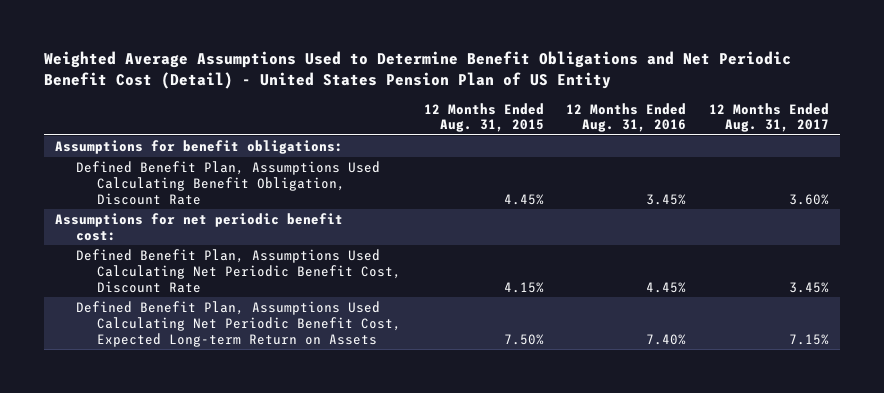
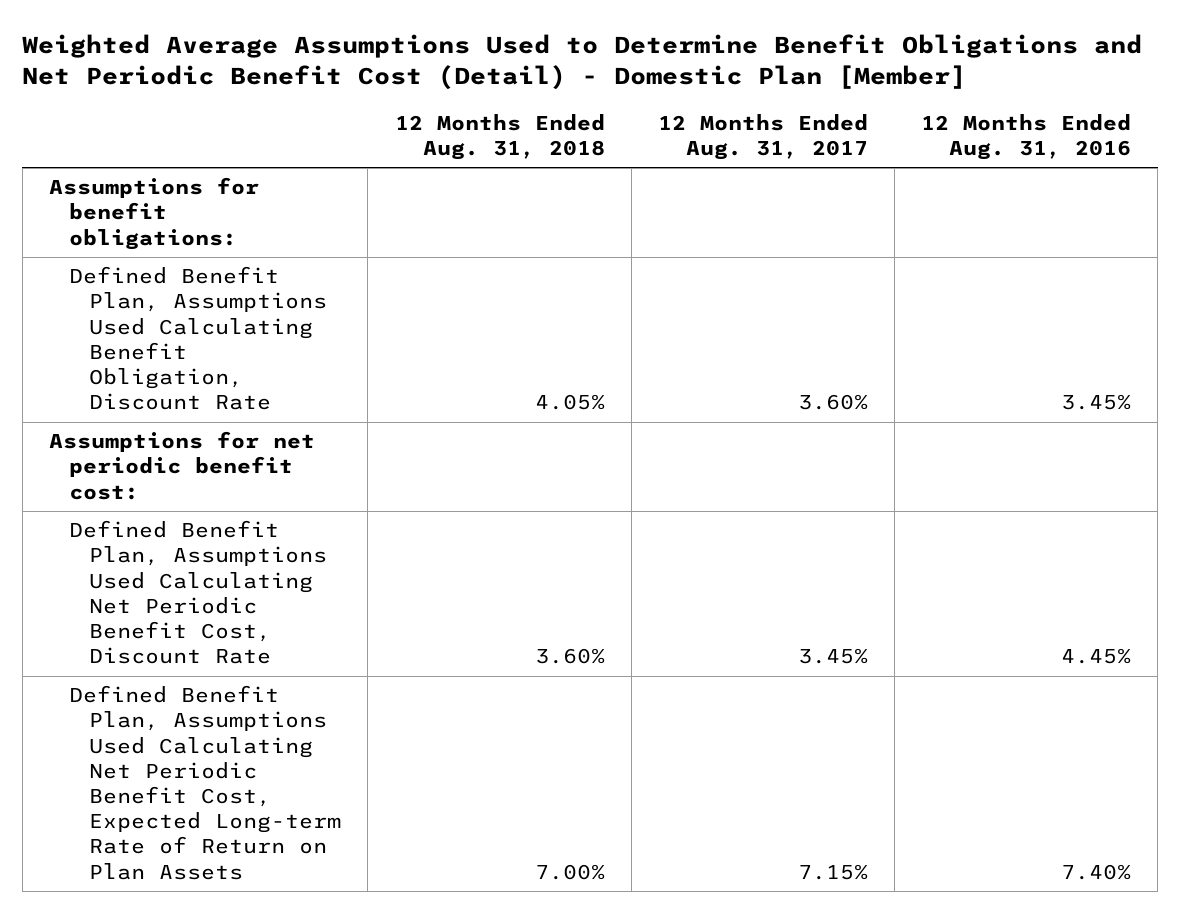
- Weighted Average Assumptions Used to Determine Benefit Obligations and Net Periodic Benefit Cost (Detail) - United States Pension Plan of US Entity
+ Weighted Average Assumptions Used to Determine Benefit Obligations and Net Periodic Benefit Cost (Detail) - Domestic Plan [Member]
- | 12 Months Ended Aug. 31, 2015 | 12 Months Ended Aug. 31, 2016 | 12 Months Ended Aug. 31, 2017
+ | 12 Months Ended Aug. 31, 2018 | 12 Months Ended Aug. 31, 2017 | 12 Months Ended Aug. 31, 2016
- Defined Benefit Plan, Assumptions Used Calculating Net Periodic Benefit Cost, Expected Long-term Return on Assets | 7.50% | 7.40% | 7.15%
+ Defined Benefit Plan, Assumptions Used Calculating Net Periodic Benefit Cost, Expected Long-term Rate of Return on Plan Assets | 7.00% | 7.15% | 7.40%

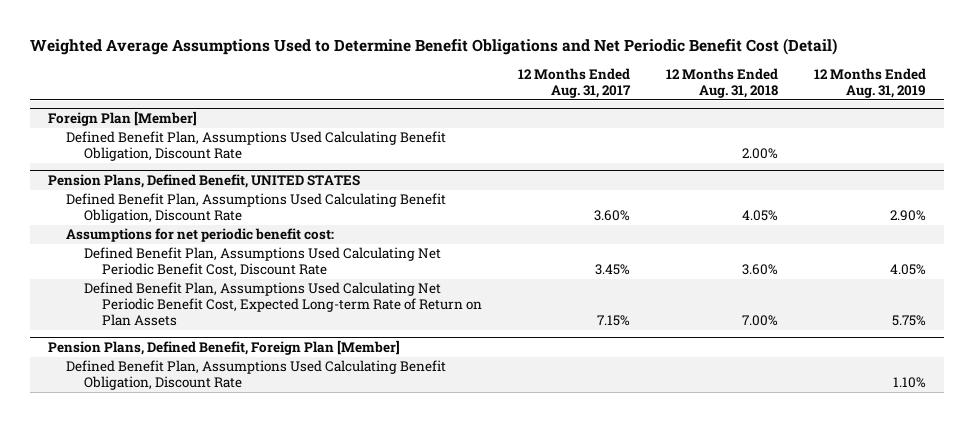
- Weighted Average Assumptions Used to Determine Benefit Obligations and Net Periodic Benefit Cost (Detail) - Domestic Plan [Member]
+ Weighted Average Assumptions Used to Determine Benefit Obligations and Net Periodic Benefit Cost (Detail)
- | 12 Months Ended Aug. 31, 2018 | 12 Months Ended Aug. 31, 2017 | 12 Months Ended Aug. 31, 2016
+ | 12 Months Ended Aug. 31, 2017 | 12 Months Ended Aug. 31, 2018 | 12 Months Ended Aug. 31, 2019
- Assumptions for benefit obligations:
+ Foreign Plan [Member]
+ Defined Benefit Plan, Assumptions Used Calculating Benefit Obligation, Discount Rate | | 2.00% |
+ Pension Plans, Defined Benefit, UNITED STATES
+ Pension Plans, Defined Benefit, Foreign Plan [Member]
+ Defined Benefit Plan, Assumptions Used Calculating Benefit Obligation, Discount Rate | | | 1.10%

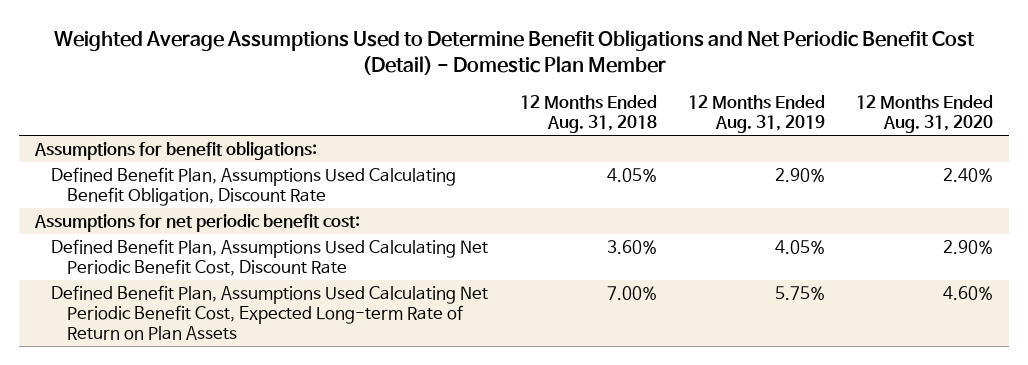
- Weighted Average Assumptions Used to Determine Benefit Obligations and Net Periodic Benefit Cost (Detail)
+ Weighted Average Assumptions Used to Determine Benefit Obligations and Net Periodic Benefit Cost (Detail) - Domestic Plan Member
- | 12 Months Ended Aug. 31, 2017 | 12 Months Ended Aug. 31, 2018 | 12 Months Ended Aug. 31, 2019
+ | 12 Months Ended Aug. 31, 2018 | 12 Months Ended Aug. 31, 2019 | 12 Months Ended Aug. 31, 2020
- Foreign Plan [Member]
- Defined Benefit Plan, Assumptions Used Calculating Benefit Obligation, Discount Rate | | 2.00% |
- Pension Plans, Defined Benefit, UNITED STATES
+ Assumptions for benefit obligations:
- Pension Plans, Defined Benefit, Foreign Plan [Member]
- Defined Benefit Plan, Assumptions Used Calculating Benefit Obligation, Discount Rate | | | 1.10%

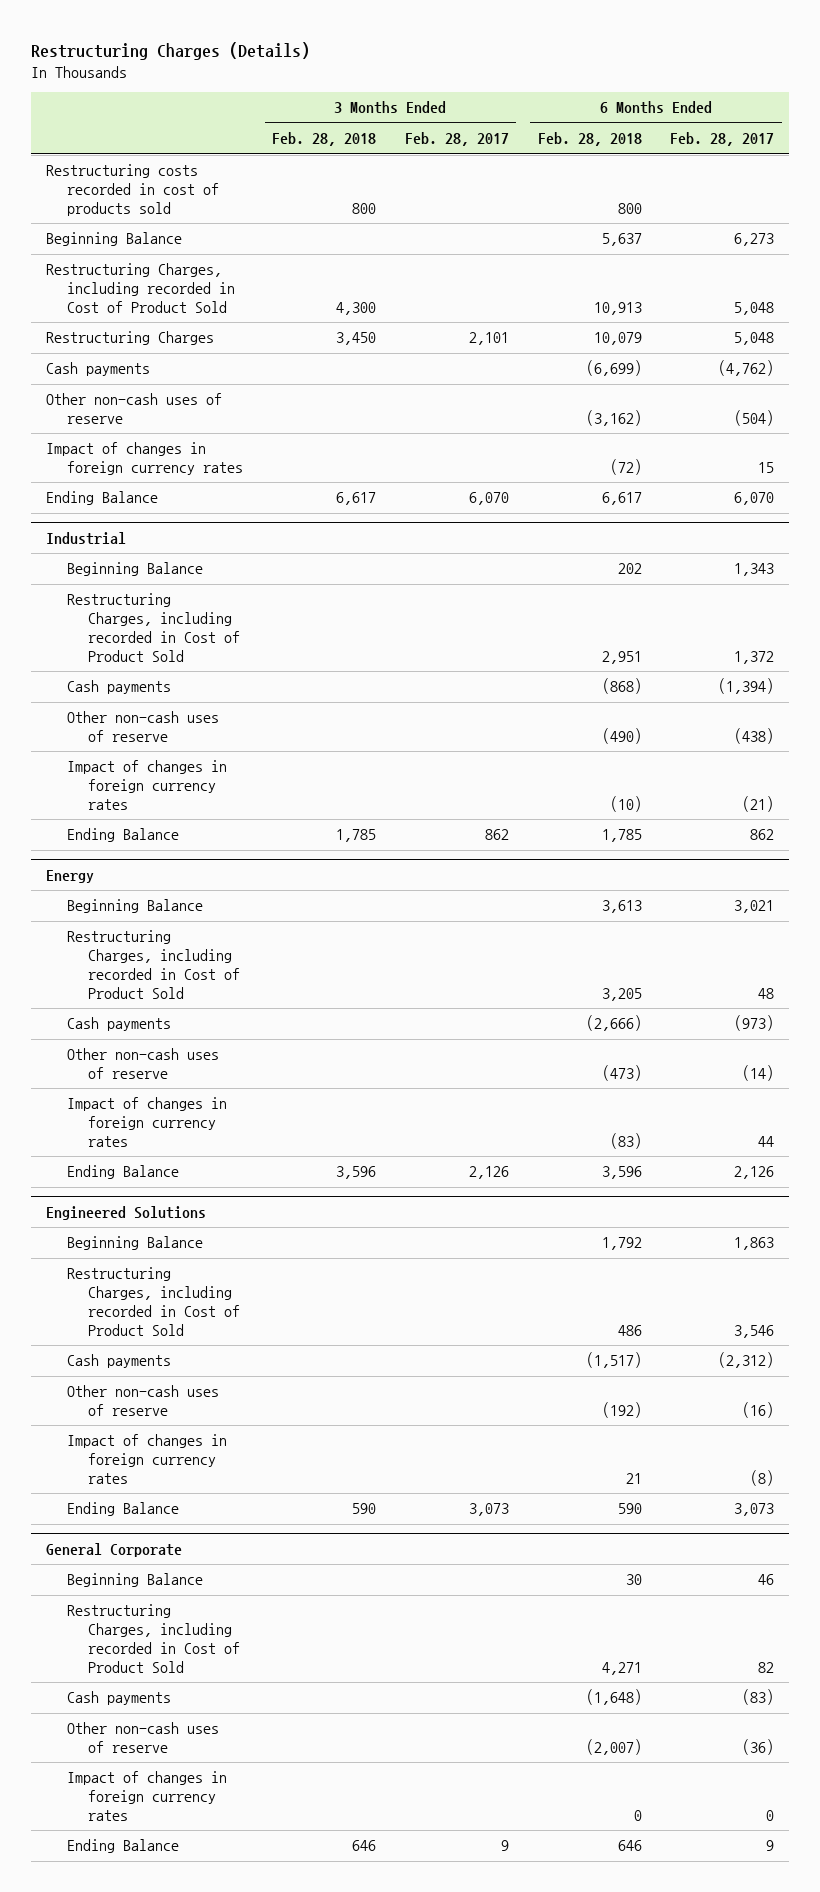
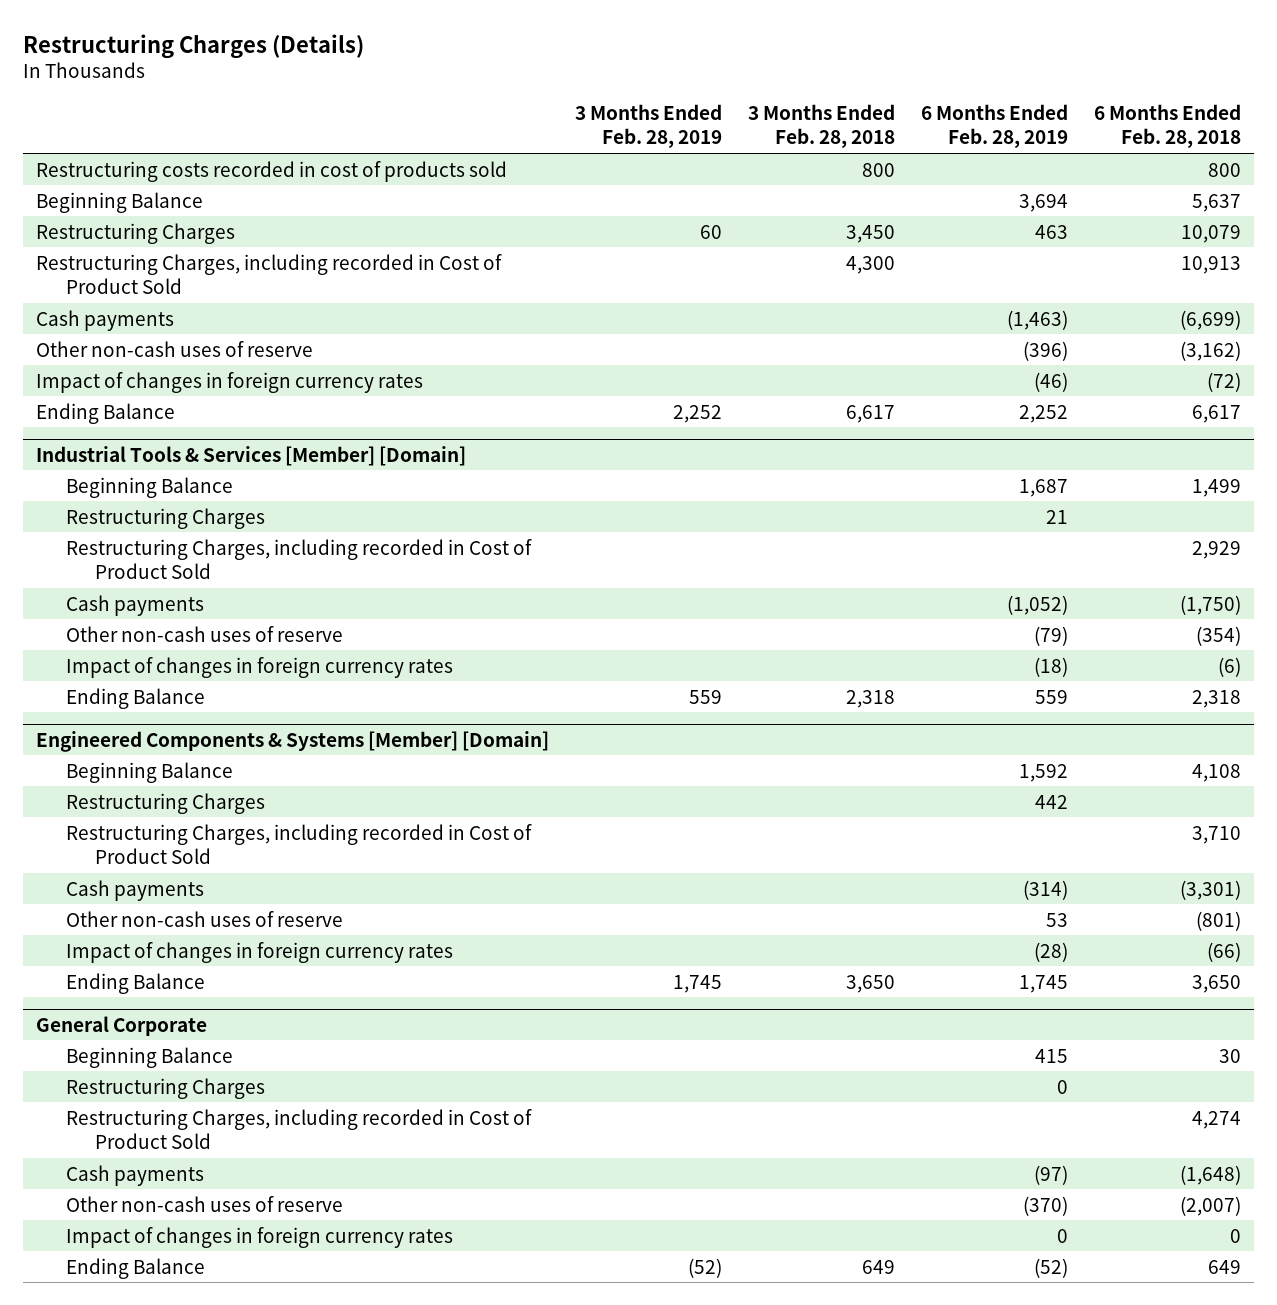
- | 3 Months Ended Feb. 28, 2018 | 3 Months Ended Feb. 28, 2017 | 6 Months Ended Feb. 28, 2018 | 6 Months Ended Feb. 28, 2017
+ | 3 Months Ended Feb. 28, 2019 | 3 Months Ended Feb. 28, 2018 | 6 Months Ended Feb. 28, 2019 | 6 Months Ended Feb. 28, 2018
moved down: Restructuring Charges, including recorded in Cost of Product Sold | | 4,300 | | 10,913
- Industrial
- Beginning Balance | | | 202 | 1,343
- Restructuring Charges, including recorded in Cost of Product Sold | | | 2,951 | 1,372
- Cash payments | | | (868) | (1,394)
- Other non-cash uses of reserve | | | (490) | (438)
- Impact of changes in foreign currency rates | | | (10) | (21)
- Ending Balance | 1,785 | 862 | 1,785 | 862
- Energy
- Beginning Balance | | | 3,613 | 3,021
- Restructuring Charges, including recorded in Cost of Product Sold | | | 3,205 | 48
- Cash payments | | | (2,666) | (973)
- Other non-cash uses of reserve | | | (473) | (14)
- Impact of changes in foreign currency rates | | | (83) | 44
- Ending Balance | 3,596 | 2,126 | 3,596 | 2,126
- Engineered Solutions
- Beginning Balance | | | 1,792 | 1,863
- Restructuring Charges, including recorded in Cost of Product Sold | | | 486 | 3,546
- Cash payments | | | (1,517) | (2,312)
- Other non-cash uses of reserve | | | (192) | (16)
- Impact of changes in foreign currency rates | | | 21 | (8)
- Ending Balance | 590 | 3,073 | 590 | 3,073
+ Industrial Tools & Services [Member] [Domain]
+ Beginning Balance | | | 1,687 | 1,499
+ Restructuring Charges | | | 21 |
+ Restructuring Charges, including recorded in Cost of Product Sold | | | | 2,929
+ Cash payments | | | (1,052) | (1,750)
+ Other non-cash uses of reserve | | | (79) | (354)
+ Impact of changes in foreign currency rates | | | (18) | (6)
+ Ending Balance | 559 | 2,318 | 559 | 2,318
+ Engineered Components & Systems [Member] [Domain]
+ Beginning Balance | | | 1,592 | 4,108
+ Restructuring Charges | | | 442 |
+ Restructuring Charges, including recorded in Cost of Product Sold | | | | 3,710
+ Cash payments | | | (314) | (3,301)
+ Other non-cash uses of reserve | | | 53 | (801)
+ Impact of changes in foreign currency rates | | | (28) | (66)
+ Ending Balance | 1,745 | 3,650 | 1,745 | 3,650
@ General Corporate
- Restructuring Charges, including recorded in Cost of Product Sold | | | 4,271 | 82
+ Restructuring Charges | | | 0 |
+ Restructuring Charges, including recorded in Cost of Product Sold | | | | 4,274
- Ending Balance | 646 | 9 | 646 | 9
+ Ending Balance | (52) | 649 | (52) | 649

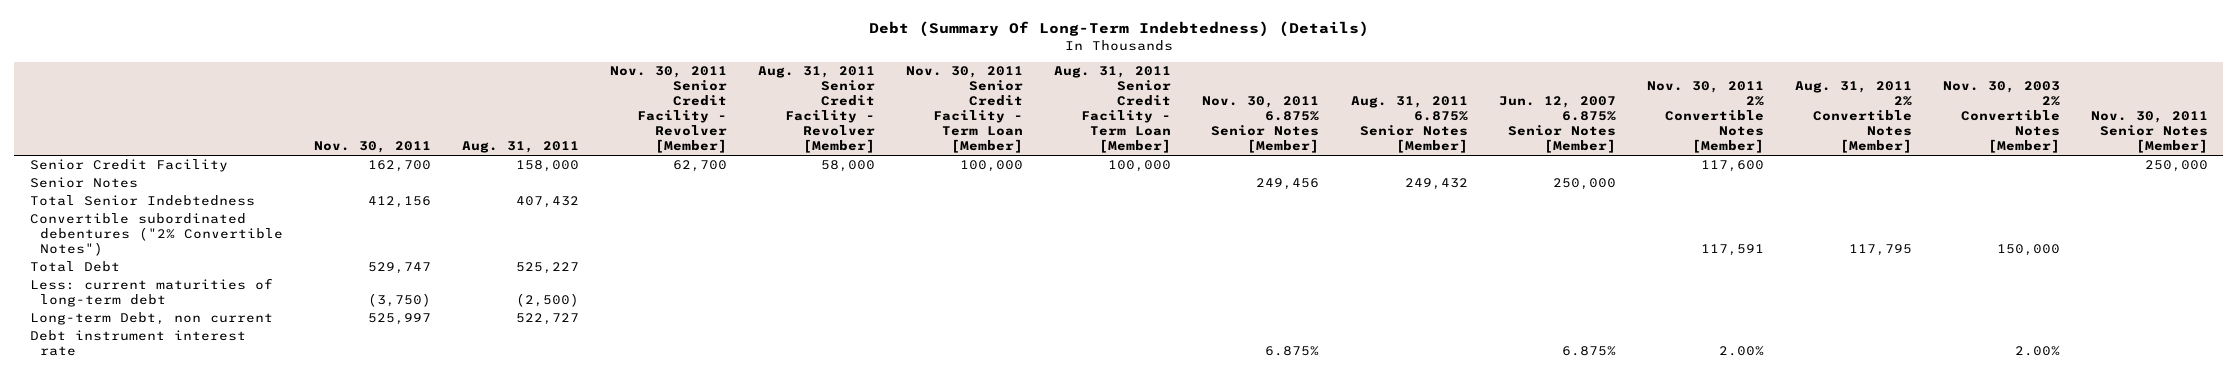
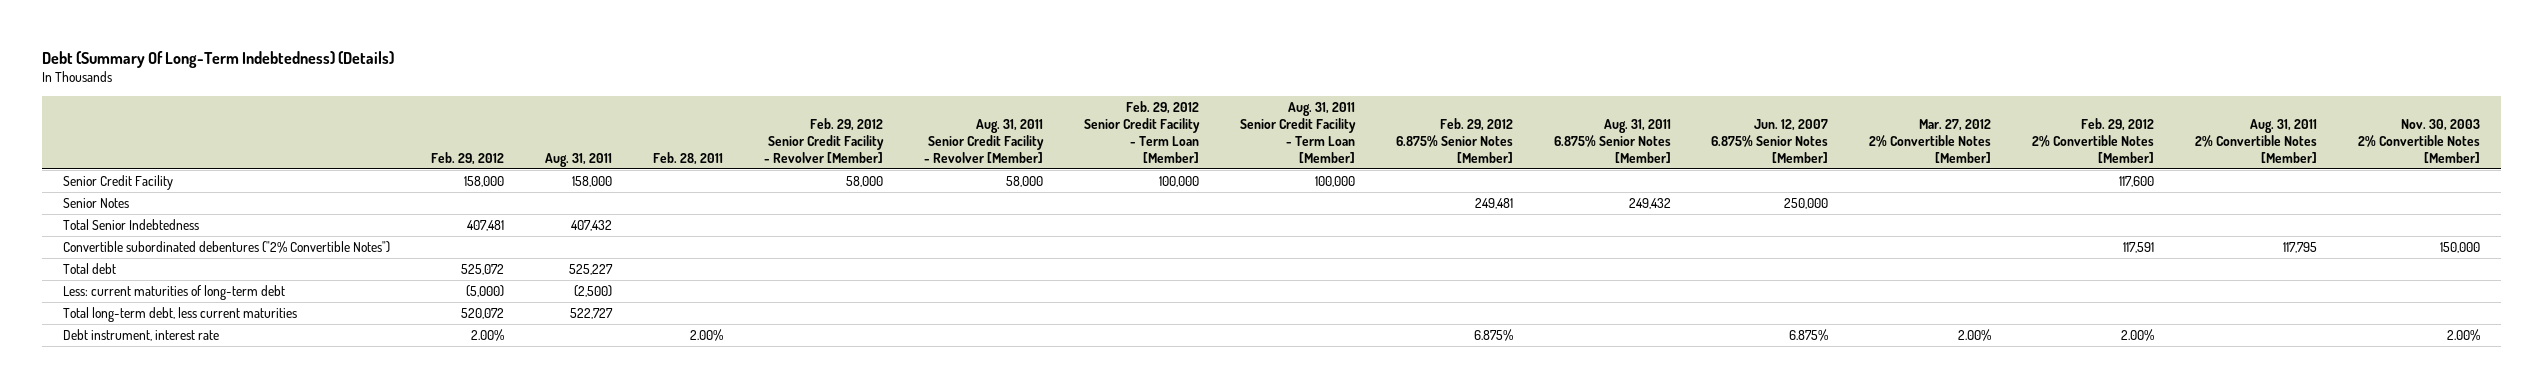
- | Nov. 30, 2011 | Aug. 31, 2011 | Nov. 30, 2011 Senior Credit Facility - Revolver [Member] | Aug. 31, 2011 Senior Credit Facility - Revolver [Member] | Nov. 30, 2011 Senior Credit Facility - Term Loan [Member] | Aug. 31, 2011 Senior Credit Facility - Term Loan [Member] | Nov. 30, 2011 6.875% Senior Notes [Member] | Aug. 31, 2011 6.875% Senior Notes [Member] | Jun. 12, 2007 6.875% Senior Notes [Member] | Nov. 30, 2011 2% Convertible Notes [Member] | Aug. 31, 2011 2% Convertible Notes [Member] | Nov. 30, 2003 2% Convertible Notes [Member] | Nov. 30, 2011 Senior Notes [Member]
+ | Feb. 29, 2012 | Aug. 31, 2011 | Feb. 28, 2011 | Feb. 29, 2012 Senior Credit Facility - Revolver [Member] | Aug. 31, 2011 Senior Credit Facility - Revolver [Member] | Feb. 29, 2012 Senior Credit Facility - Term Loan [Member] | Aug. 31, 2011 Senior Credit Facility - Term Loan [Member] | Feb. 29, 2012 6.875% Senior Notes [Member] | Aug. 31, 2011 6.875% Senior Notes [Member] | Jun. 12, 2007 6.875% Senior Notes [Member] | Mar. 27, 2012 2% Convertible Notes [Member] | Feb. 29, 2012 2% Convertible Notes [Member] | Aug. 31, 2011 2% Convertible Notes [Member] | Nov. 30, 2003 2% Convertible Notes [Member]
- Total Debt | 529,747 | 525,227 | | | | | | | | | | |
+ Total debt | 525,072 | 525,227 | | | | | | | | | | | |
- Long-term Debt, non current | 525,997 | 522,727 | | | | | | | | | | |
- Debt instrument interest rate | | | | | | | 6.875% | | 6.875% | 2.00% | | 2.00% |
+ Total long-term debt, less current maturities | 520,072 | 522,727 | | | | | | | | | | | |
+ Debt instrument, interest rate | 2.00% | | 2.00% | | | | | 6.875% | | 6.875% | 2.00% | 2.00% | | 2.00%

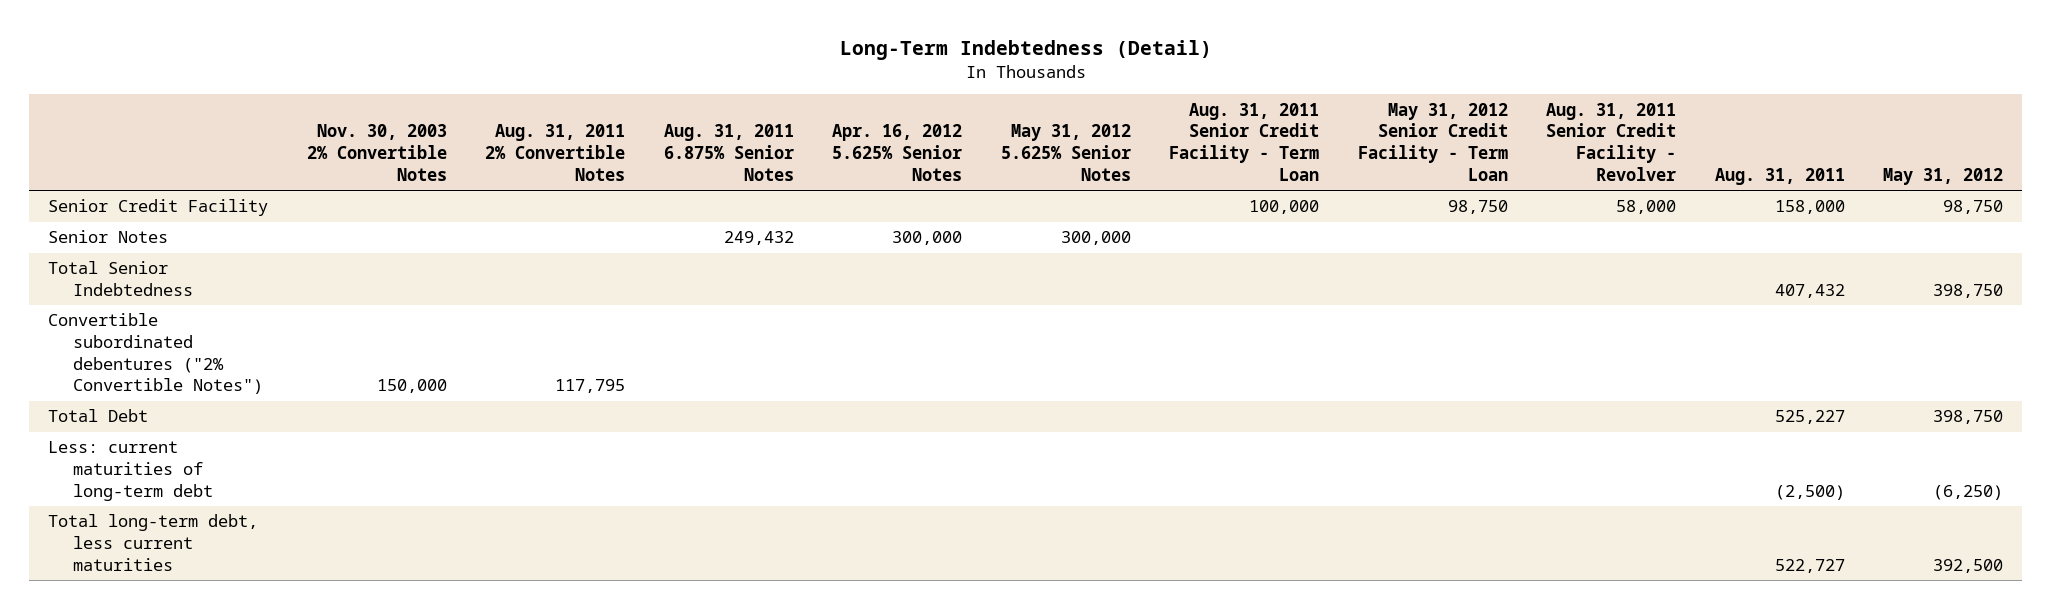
- Debt (Summary Of Long-Term Indebtedness) (Details)
+ Long-Term Indebtedness (Detail)
- | Feb. 29, 2012 | Aug. 31, 2011 | Feb. 28, 2011 | Feb. 29, 2012 Senior Credit Facility - Revolver [Member] | Aug. 31, 2011 Senior Credit Facility - Revolver [Member] | Feb. 29, 2012 Senior Credit Facility - Term Loan [Member] | Aug. 31, 2011 Senior Credit Facility - Term Loan [Member] | Feb. 29, 2012 6.875% Senior Notes [Member] | Aug. 31, 2011 6.875% Senior Notes [Member] | Jun. 12, 2007 6.875% Senior Notes [Member] | Mar. 27, 2012 2% Convertible Notes [Member] | Feb. 29, 2012 2% Convertible Notes [Member] | Aug. 31, 2011 2% Convertible Notes [Member] | Nov. 30, 2003 2% Convertible Notes [Member]
+ | Nov. 30, 2003 2% Convertible Notes | Aug. 31, 2011 2% Convertible Notes | Aug. 31, 2011 6.875% Senior Notes | Apr. 16, 2012 5.625% Senior Notes | May 31, 2012 5.625% Senior Notes | Aug. 31, 2011 Senior Credit Facility - Term Loan | May 31, 2012 Senior Credit Facility - Term Loan | Aug. 31, 2011 Senior Credit Facility - Revolver | Aug. 31, 2011 | May 31, 2012
- Total debt | 525,072 | 525,227 | | | | | | | | | | | |
+ Total Debt | | | | | | | | | 525,227 | 398,750
- Debt instrument, interest rate | 2.00% | | 2.00% | | | | | 6.875% | | 6.875% | 2.00% | 2.00% | | 2.00%

